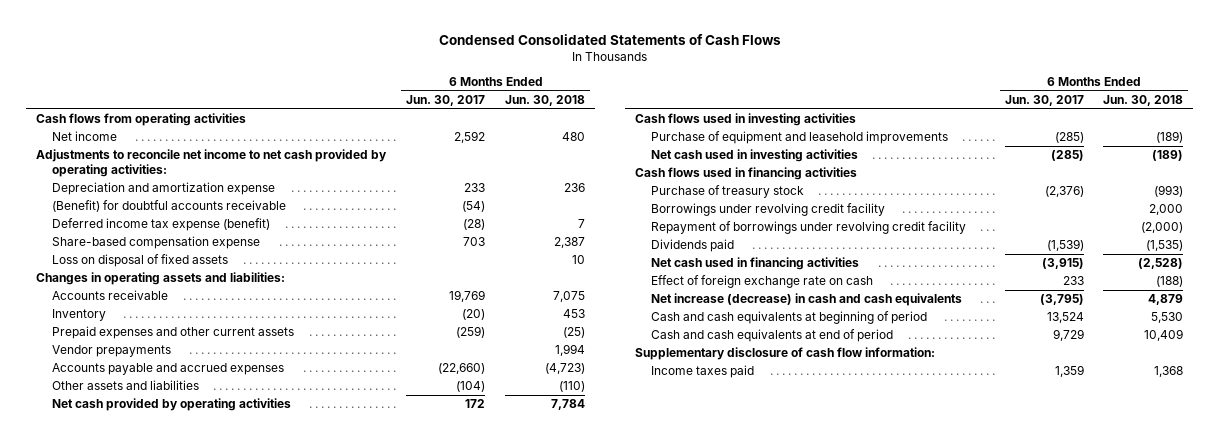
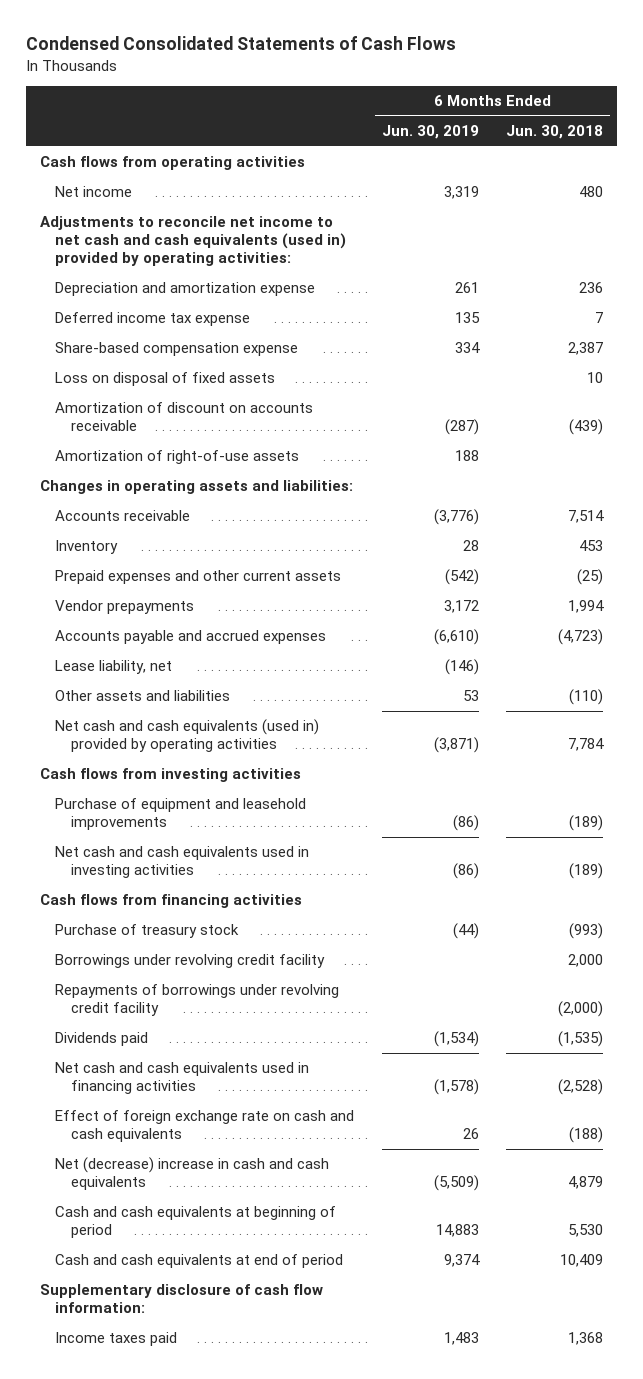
- | 6 Months Ended Jun. 30, 2017 | 6 Months Ended Jun. 30, 2018
+ | 6 Months Ended Jun. 30, 2019 | 6 Months Ended Jun. 30, 2018
- Adjustments to reconcile net income to net cash provided by operating activities:
+ Adjustments to reconcile net income to net cash and cash equivalents (used in) provided by operating activities:
- (Benefit) for doubtful accounts receivable | (54) |
- Deferred income tax expense (benefit) | (28) | 7
+ Deferred income tax expense | 135 | 7
+ Amortization of discount on accounts receivable | (287) | (439)
+ Amortization of right-of-use assets | 188 |
- Accounts receivable | 19,769 | 7,075
+ Accounts receivable | (3,776) | 7,514
+ Lease liability, net | (146) |
- Net cash provided by operating activities | 172 | 7,784
- Cash flows used in investing activities
+ Net cash and cash equivalents (used in) provided by operating activities | (3,871) | 7,784
+ Cash flows from investing activities
- Net cash used in investing activities | (285) | (189)
- Cash flows used in financing activities
+ Net cash and cash equivalents used in investing activities | (86) | (189)
+ Cash flows from financing activities
- Repayment of borrowings under revolving credit facility | | (2,000)
+ Repayments of borrowings under revolving credit facility | | (2,000)
- Net cash used in financing activities | (3,915) | (2,528)
- Effect of foreign exchange rate on cash | 233 | (188)
- Net increase (decrease) in cash and cash equivalents | (3,795) | 4,879
+ Net cash and cash equivalents used in financing activities | (1,578) | (2,528)
+ Effect of foreign exchange rate on cash and cash equivalents | 26 | (188)
+ Net (decrease) increase in cash and cash equivalents | (5,509) | 4,879

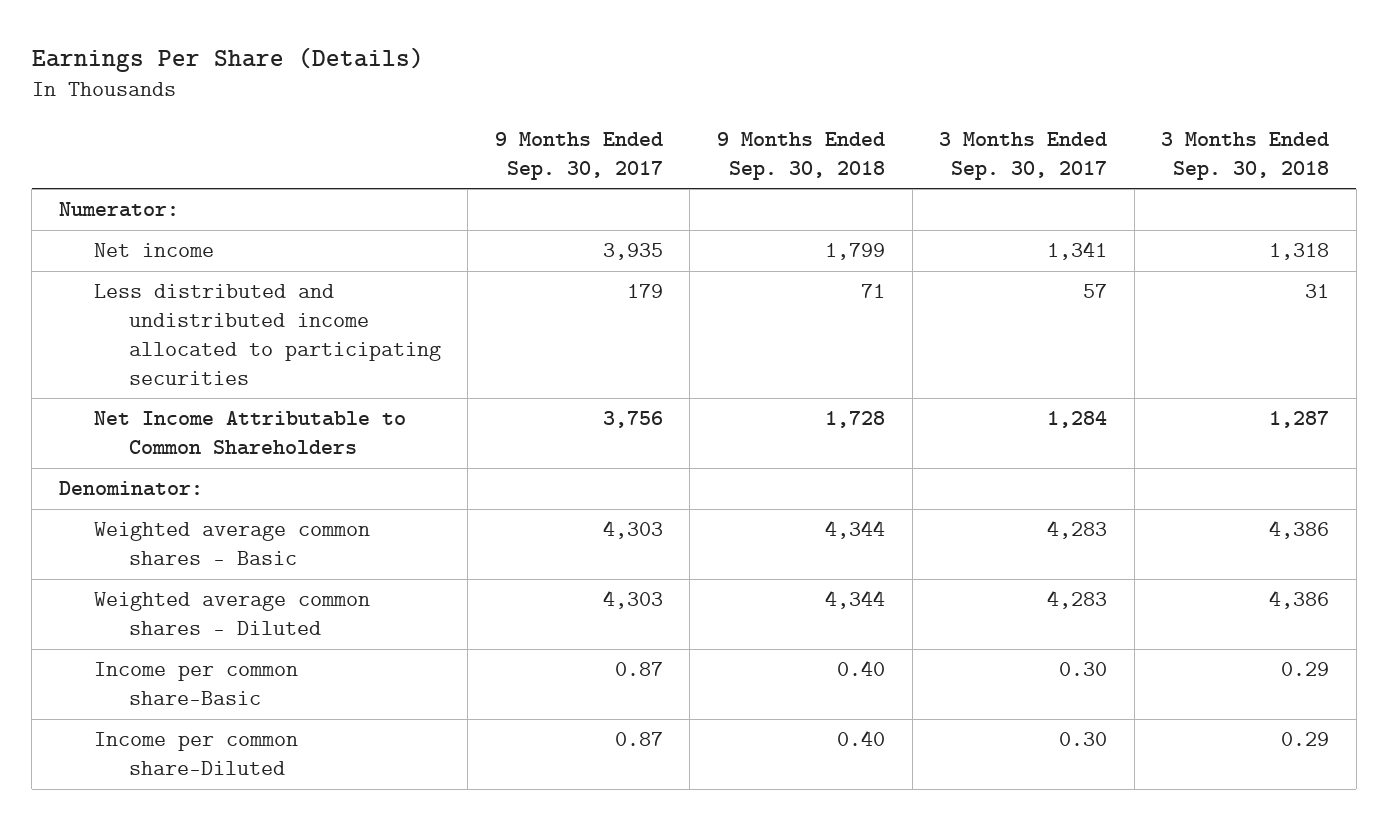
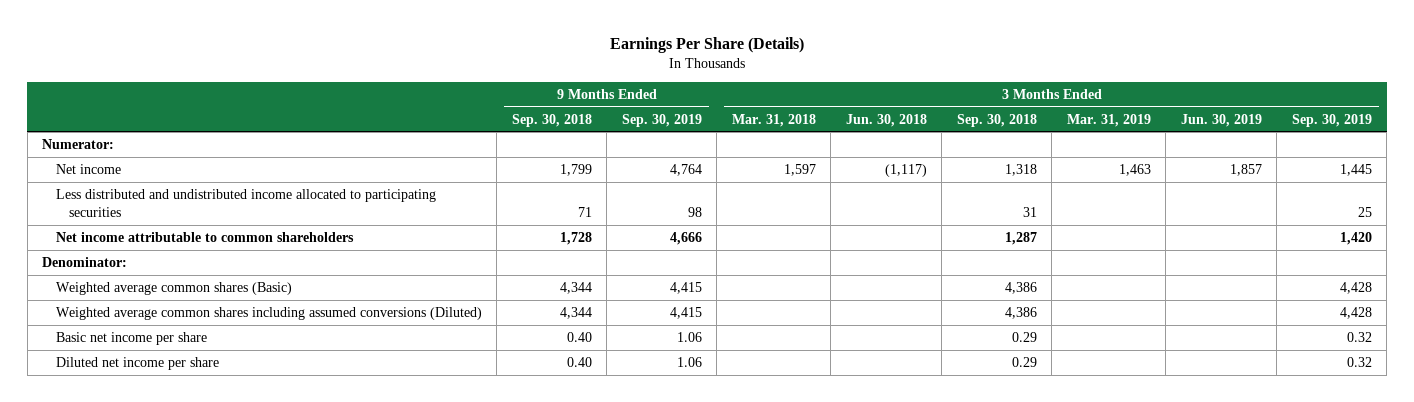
- | 9 Months Ended Sep. 30, 2017 | 9 Months Ended Sep. 30, 2018 | 3 Months Ended Sep. 30, 2017 | 3 Months Ended Sep. 30, 2018
+ | 9 Months Ended Sep. 30, 2018 | 9 Months Ended Sep. 30, 2019 | 3 Months Ended Mar. 31, 2018 | 3 Months Ended Jun. 30, 2018 | 3 Months Ended Sep. 30, 2018 | 3 Months Ended Mar. 31, 2019 | 3 Months Ended Jun. 30, 2019 | 3 Months Ended Sep. 30, 2019
- Net Income Attributable to Common Shareholders | 3,756 | 1,728 | 1,284 | 1,287
+ Net income attributable to common shareholders | 1,728 | 4,666 | | | 1,287 | | | 1,420
- Weighted average common shares - Basic | 4,303 | 4,344 | 4,283 | 4,386
- Weighted average common shares - Diluted | 4,303 | 4,344 | 4,283 | 4,386
- Income per common share-Basic | 0.87 | 0.40 | 0.30 | 0.29
- Income per common share-Diluted | 0.87 | 0.40 | 0.30 | 0.29
+ Weighted average common shares (Basic) | 4,344 | 4,415 | | | 4,386 | | | 4,428
+ Weighted average common shares including assumed conversions (Diluted) | 4,344 | 4,415 | | | 4,386 | | | 4,428
+ Basic net income per share | 0.40 | 1.06 | | | 0.29 | | | 0.32
+ Diluted net income per share | 0.40 | 1.06 | | | 0.29 | | | 0.32

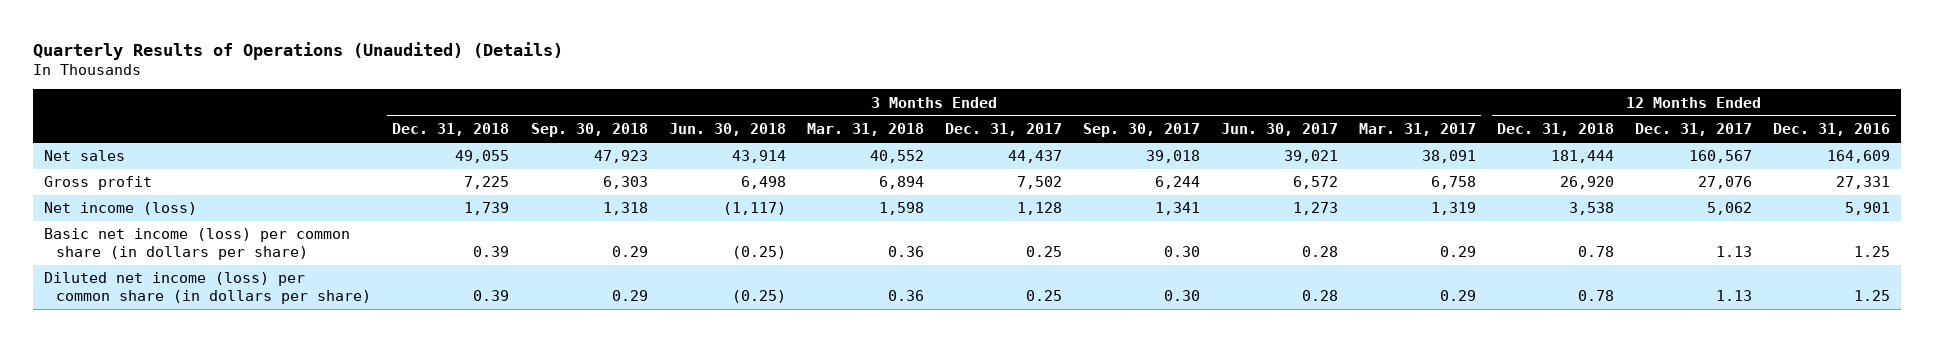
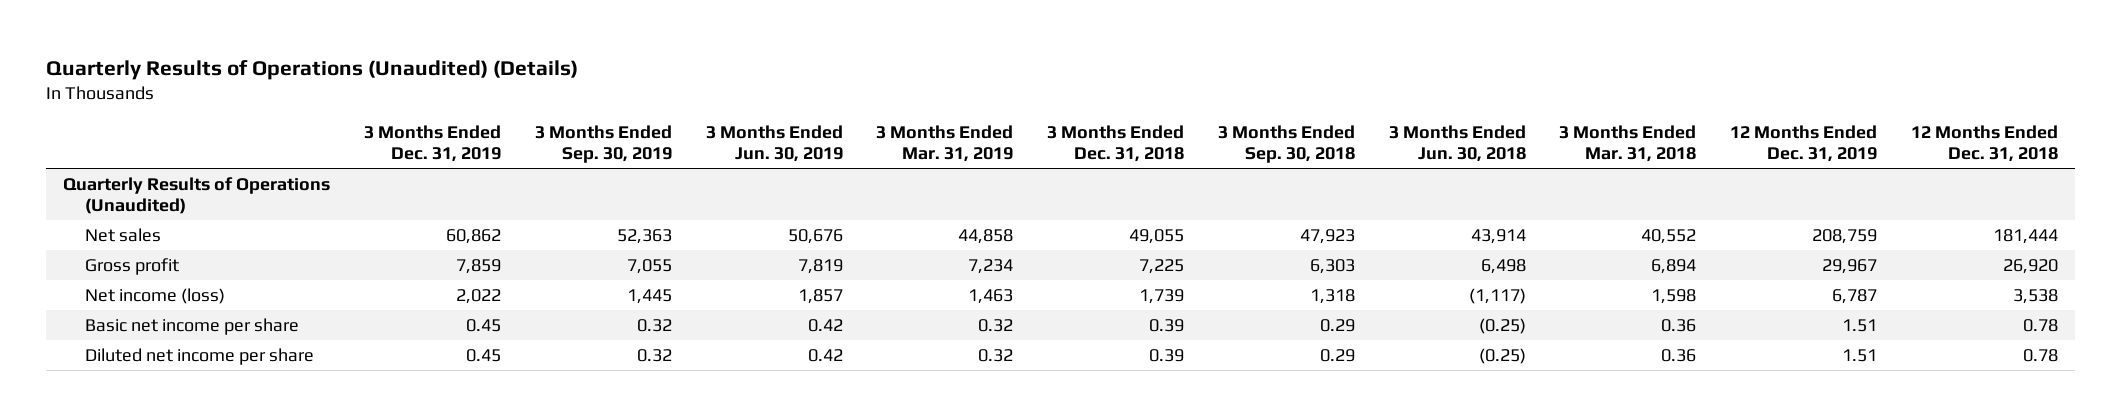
- | 3 Months Ended Dec. 31, 2018 | 3 Months Ended Sep. 30, 2018 | 3 Months Ended Jun. 30, 2018 | 3 Months Ended Mar. 31, 2018 | 3 Months Ended Dec. 31, 2017 | 3 Months Ended Sep. 30, 2017 | 3 Months Ended Jun. 30, 2017 | 3 Months Ended Mar. 31, 2017 | 12 Months Ended Dec. 31, 2018 | 12 Months Ended Dec. 31, 2017 | 12 Months Ended Dec. 31, 2016
+ | 3 Months Ended Dec. 31, 2019 | 3 Months Ended Sep. 30, 2019 | 3 Months Ended Jun. 30, 2019 | 3 Months Ended Mar. 31, 2019 | 3 Months Ended Dec. 31, 2018 | 3 Months Ended Sep. 30, 2018 | 3 Months Ended Jun. 30, 2018 | 3 Months Ended Mar. 31, 2018 | 12 Months Ended Dec. 31, 2019 | 12 Months Ended Dec. 31, 2018
+ Quarterly Results of Operations (Unaudited)
- Basic net income (loss) per common share (in dollars per share) | 0.39 | 0.29 | (0.25) | 0.36 | 0.25 | 0.30 | 0.28 | 0.29 | 0.78 | 1.13 | 1.25
- Diluted net income (loss) per common share (in dollars per share) | 0.39 | 0.29 | (0.25) | 0.36 | 0.25 | 0.30 | 0.28 | 0.29 | 0.78 | 1.13 | 1.25
+ Basic net income per share | 0.45 | 0.32 | 0.42 | 0.32 | 0.39 | 0.29 | (0.25) | 0.36 | 1.51 | 0.78
+ Diluted net income per share | 0.45 | 0.32 | 0.42 | 0.32 | 0.39 | 0.29 | (0.25) | 0.36 | 1.51 | 0.78

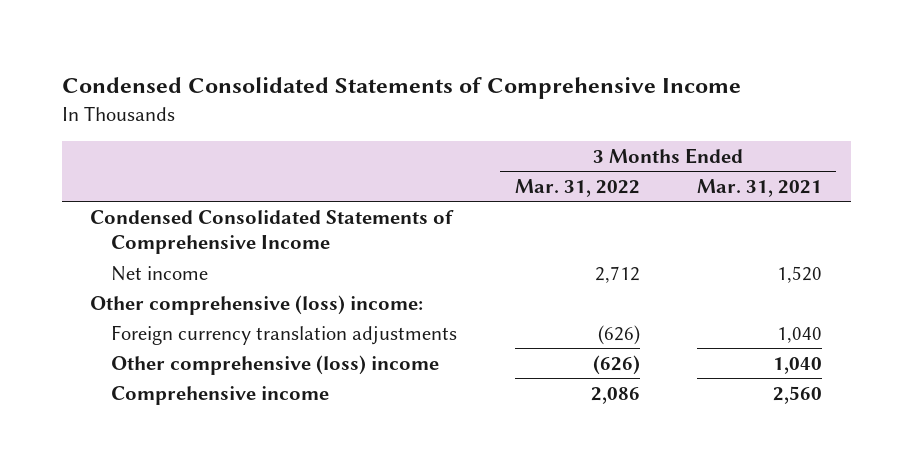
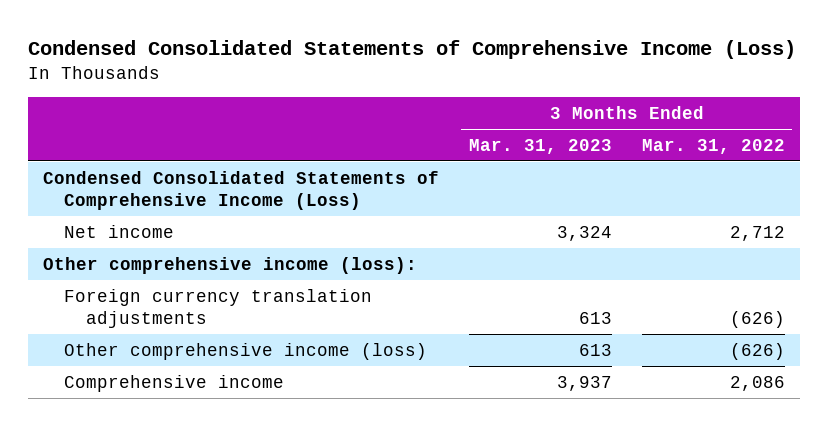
- Condensed Consolidated Statements of Comprehensive Income
+ Condensed Consolidated Statements of Comprehensive Income (Loss)
- | 3 Months Ended Mar. 31, 2022 | 3 Months Ended Mar. 31, 2021
+ | 3 Months Ended Mar. 31, 2023 | 3 Months Ended Mar. 31, 2022
- Condensed Consolidated Statements of Comprehensive Income
+ Condensed Consolidated Statements of Comprehensive Income (Loss)
- Other comprehensive (loss) income:
+ Other comprehensive income (loss):
- Other comprehensive (loss) income | (626) | 1,040
+ Other comprehensive income (loss) | 613 | (626)

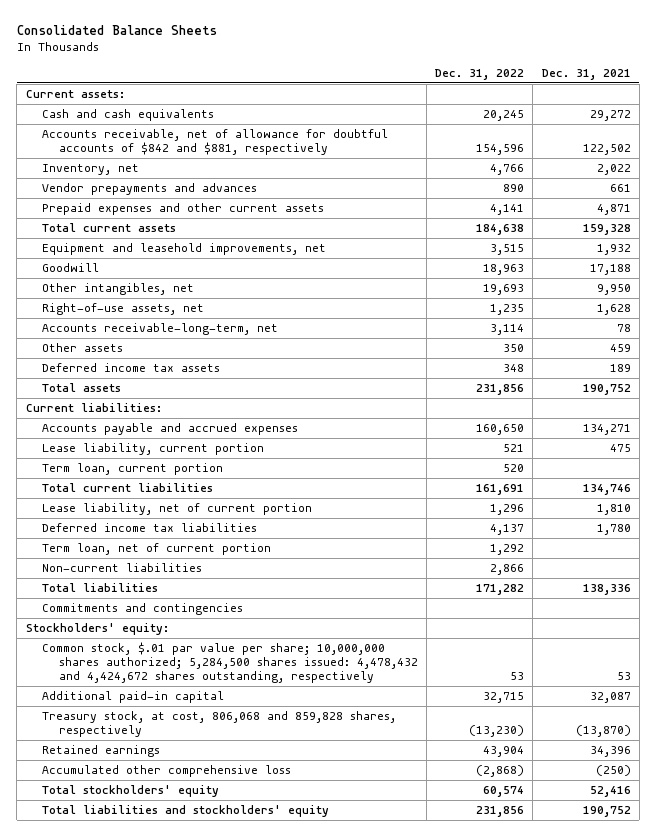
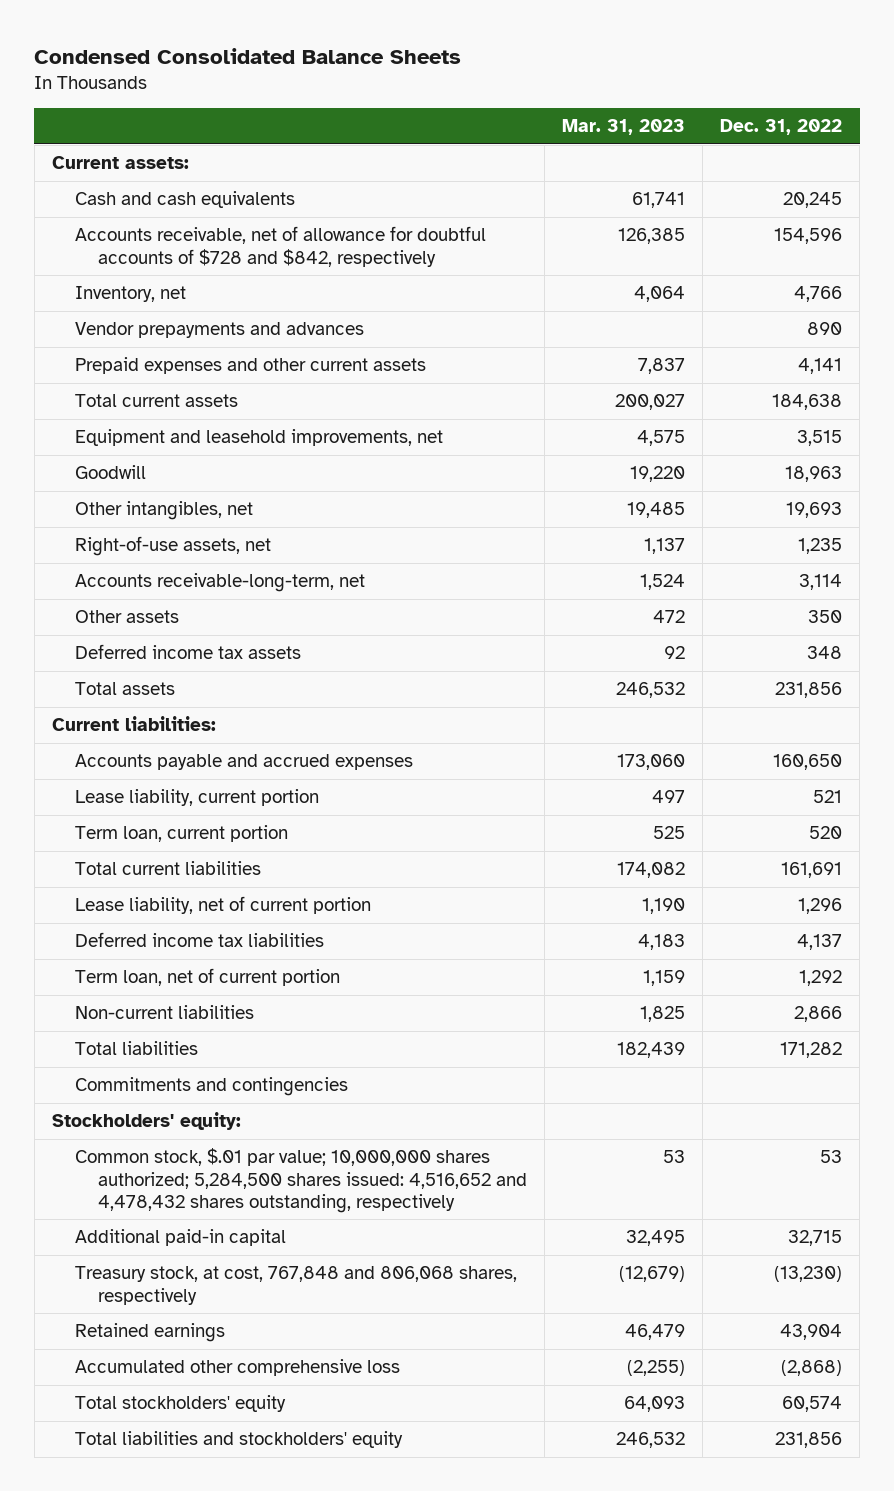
- Consolidated Balance Sheets
+ Condensed Consolidated Balance Sheets
- | Dec. 31, 2022 | Dec. 31, 2021
+ | Mar. 31, 2023 | Dec. 31, 2022
- Accounts receivable, net of allowance for doubtful accounts of $842 and $881, respectively | 154,596 | 122,502
+ Accounts receivable, net of allowance for doubtful accounts of $728 and $842, respectively | 126,385 | 154,596
- Common stock, $.01 par value per share; 10,000,000 shares authorized; 5,284,500 shares issued: 4,478,432 and 4,424,672 shares outstanding, respectively | 53 | 53
+ Common stock, $.01 par value; 10,000,000 shares authorized; 5,284,500 shares issued: 4,516,652 and 4,478,432 shares outstanding, respectively | 53 | 53
- Treasury stock, at cost, 806,068 and 859,828 shares, respectively | (13,230) | (13,870)
+ Treasury stock, at cost, 767,848 and 806,068 shares, respectively | (12,679) | (13,230)

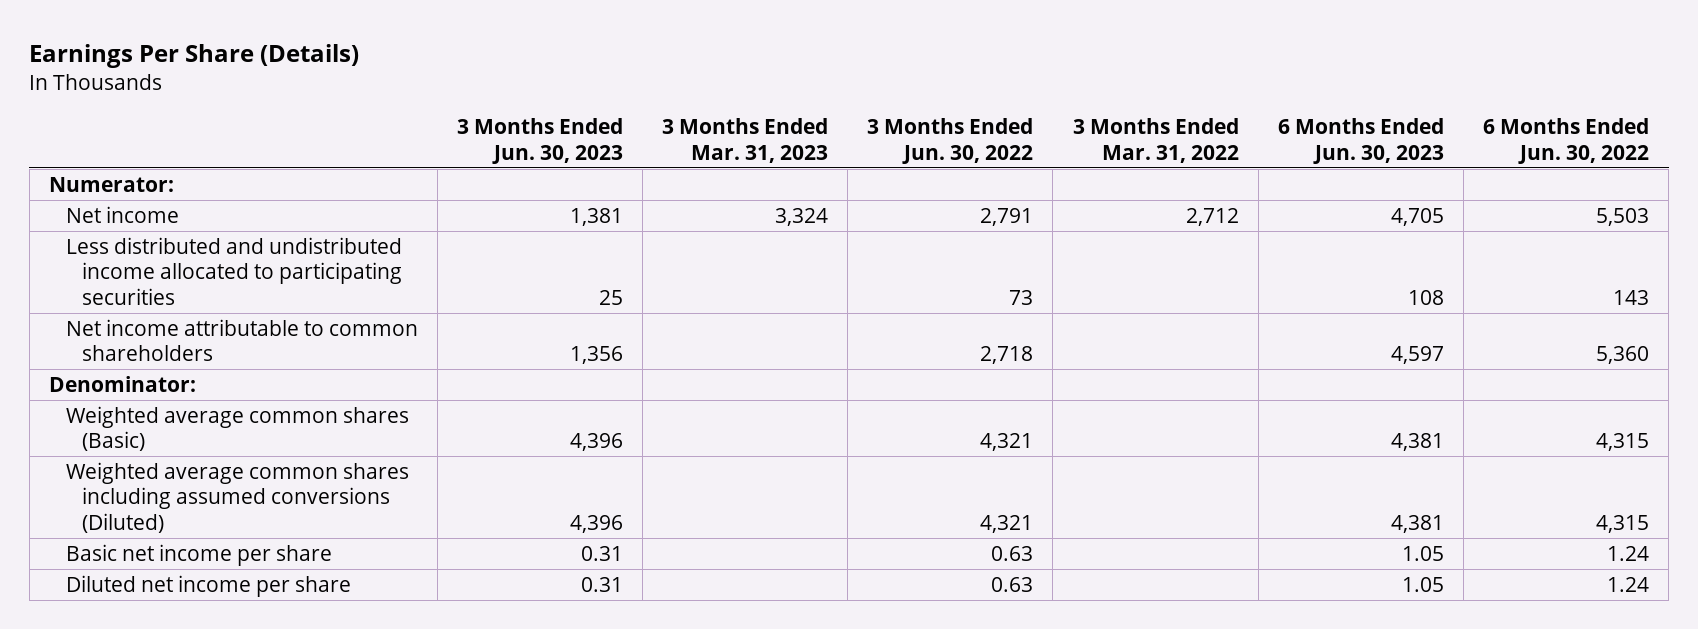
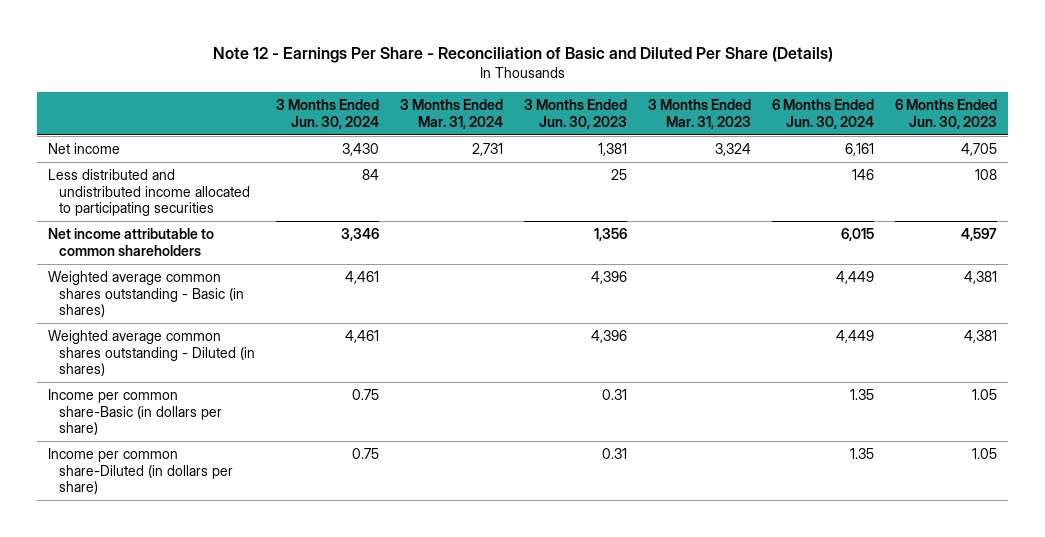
- Earnings Per Share (Details)
+ Note 12 - Earnings Per Share - Reconciliation of Basic and Diluted Per Share (Details)
- | 3 Months Ended Jun. 30, 2023 | 3 Months Ended Mar. 31, 2023 | 3 Months Ended Jun. 30, 2022 | 3 Months Ended Mar. 31, 2022 | 6 Months Ended Jun. 30, 2023 | 6 Months Ended Jun. 30, 2022
+ | 3 Months Ended Jun. 30, 2024 | 3 Months Ended Mar. 31, 2024 | 3 Months Ended Jun. 30, 2023 | 3 Months Ended Mar. 31, 2023 | 6 Months Ended Jun. 30, 2024 | 6 Months Ended Jun. 30, 2023
- Numerator:
- Denominator:
- Weighted average common shares (Basic) | 4,396 | | 4,321 | | 4,381 | 4,315
- Weighted average common shares including assumed conversions (Diluted) | 4,396 | | 4,321 | | 4,381 | 4,315
- Basic net income per share | 0.31 | | 0.63 | | 1.05 | 1.24
- Diluted net income per share | 0.31 | | 0.63 | | 1.05 | 1.24
+ Weighted average common shares outstanding - Basic (in shares) | 4,461 | | 4,396 | | 4,449 | 4,381
+ Weighted average common shares outstanding - Diluted (in shares) | 4,461 | | 4,396 | | 4,449 | 4,381
+ Income per common share-Basic (in dollars per share) | 0.75 | | 0.31 | | 1.35 | 1.05
+ Income per common share-Diluted (in dollars per share) | 0.75 | | 0.31 | | 1.35 | 1.05

